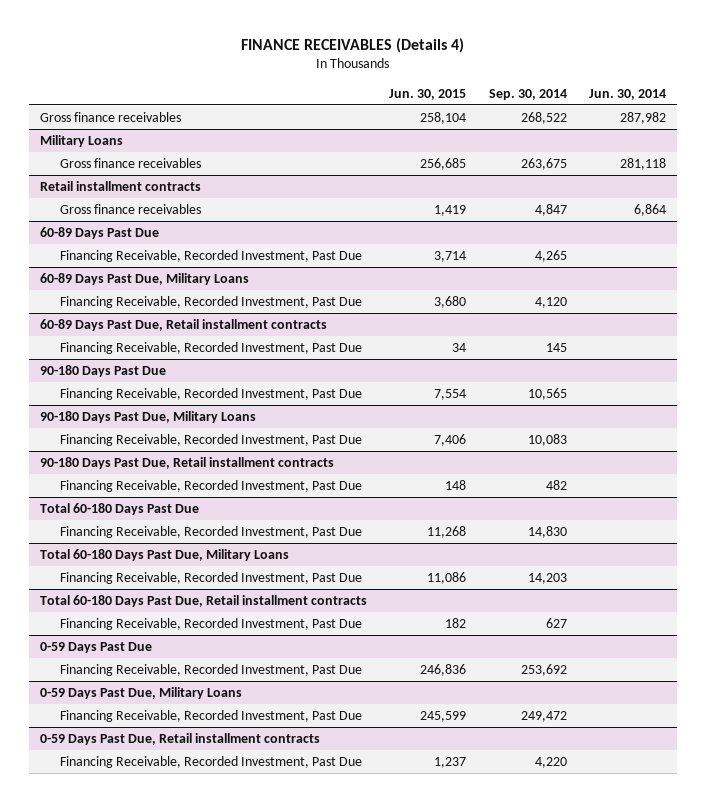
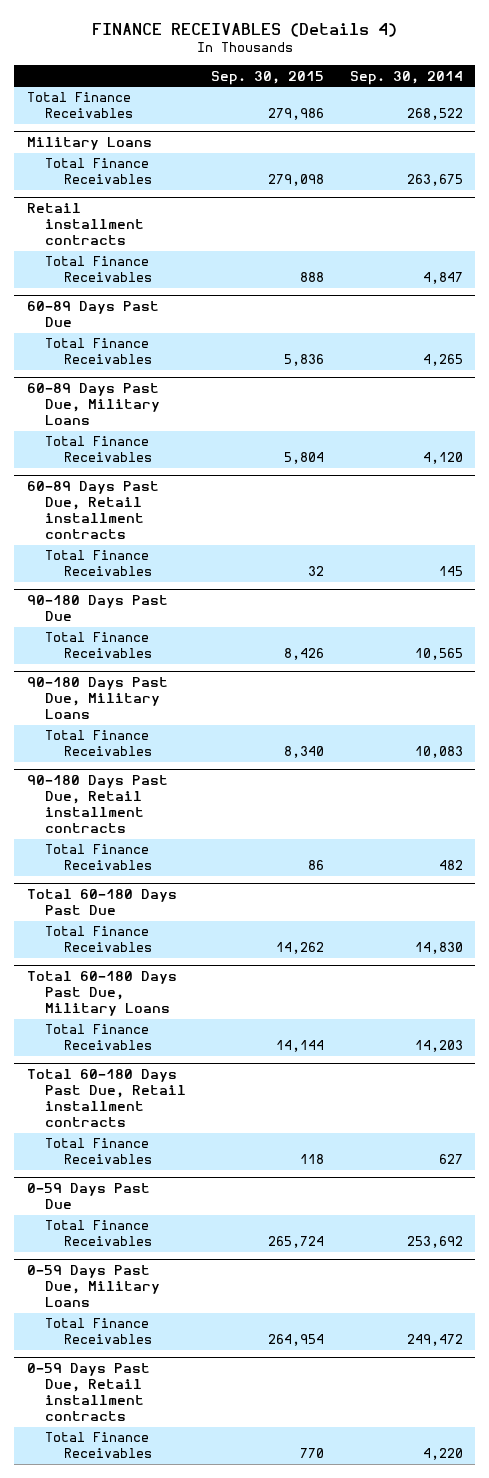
- | Jun. 30, 2015 | Sep. 30, 2014 | Jun. 30, 2014
+ | Sep. 30, 2015 | Sep. 30, 2014
- Gross finance receivables | 258,104 | 268,522 | 287,982
+ Total Finance Receivables | 279,986 | 268,522
@ Military Loans
- Gross finance receivables | 256,685 | 263,675 | 281,118
+ Total Finance Receivables | 279,098 | 263,675
@ Retail installment contracts
- Gross finance receivables | 1,419 | 4,847 | 6,864
+ Total Finance Receivables | 888 | 4,847
@ 60-89 Days Past Due
- Financing Receivable, Recorded Investment, Past Due | 3,714 | 4,265 |
+ Total Finance Receivables | 5,836 | 4,265
@ 60-89 Days Past Due, Military Loans
- Financing Receivable, Recorded Investment, Past Due | 3,680 | 4,120 |
+ Total Finance Receivables | 5,804 | 4,120
@ 60-89 Days Past Due, Retail installment contracts
- Financing Receivable, Recorded Investment, Past Due | 34 | 145 |
+ Total Finance Receivables | 32 | 145
@ 90-180 Days Past Due
- Financing Receivable, Recorded Investment, Past Due | 7,554 | 10,565 |
+ Total Finance Receivables | 8,426 | 10,565
@ 90-180 Days Past Due, Military Loans
- Financing Receivable, Recorded Investment, Past Due | 7,406 | 10,083 |
+ Total Finance Receivables | 8,340 | 10,083
@ 90-180 Days Past Due, Retail installment contracts
- Financing Receivable, Recorded Investment, Past Due | 148 | 482 |
+ Total Finance Receivables | 86 | 482
@ Total 60-180 Days Past Due
- Financing Receivable, Recorded Investment, Past Due | 11,268 | 14,830 |
+ Total Finance Receivables | 14,262 | 14,830
@ Total 60-180 Days Past Due, Military Loans
- Financing Receivable, Recorded Investment, Past Due | 11,086 | 14,203 |
+ Total Finance Receivables | 14,144 | 14,203
@ Total 60-180 Days Past Due, Retail installment contracts
- Financing Receivable, Recorded Investment, Past Due | 182 | 627 |
+ Total Finance Receivables | 118 | 627
@ 0-59 Days Past Due
- Financing Receivable, Recorded Investment, Past Due | 246,836 | 253,692 |
+ Total Finance Receivables | 265,724 | 253,692
@ 0-59 Days Past Due, Military Loans
- Financing Receivable, Recorded Investment, Past Due | 245,599 | 249,472 |
+ Total Finance Receivables | 264,954 | 249,472
@ 0-59 Days Past Due, Retail installment contracts
- Financing Receivable, Recorded Investment, Past Due | 1,237 | 4,220 |
+ Total Finance Receivables | 770 | 4,220

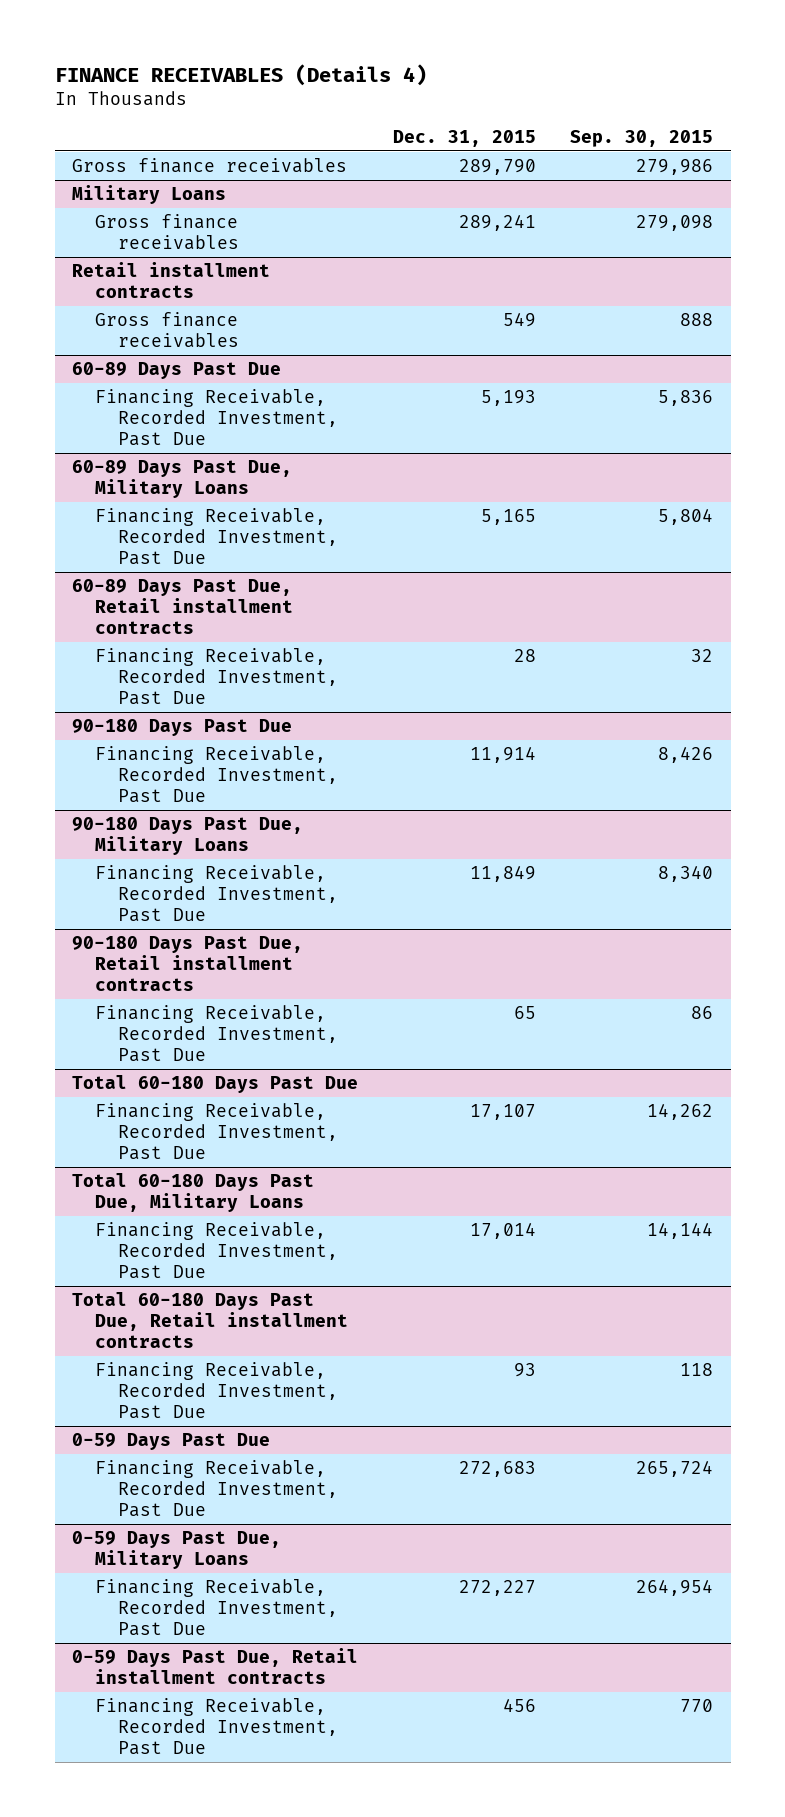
- | Sep. 30, 2015 | Sep. 30, 2014
+ | Dec. 31, 2015 | Sep. 30, 2015
- Total Finance Receivables | 279,986 | 268,522
+ Gross finance receivables | 289,790 | 279,986
@ Military Loans
- Total Finance Receivables | 279,098 | 263,675
+ Gross finance receivables | 289,241 | 279,098
@ Retail installment contracts
- Total Finance Receivables | 888 | 4,847
+ Gross finance receivables | 549 | 888
@ 60-89 Days Past Due
- Total Finance Receivables | 5,836 | 4,265
+ Financing Receivable, Recorded Investment, Past Due | 5,193 | 5,836
@ 60-89 Days Past Due, Military Loans
- Total Finance Receivables | 5,804 | 4,120
+ Financing Receivable, Recorded Investment, Past Due | 5,165 | 5,804
@ 60-89 Days Past Due, Retail installment contracts
- Total Finance Receivables | 32 | 145
+ Financing Receivable, Recorded Investment, Past Due | 28 | 32
@ 90-180 Days Past Due
- Total Finance Receivables | 8,426 | 10,565
+ Financing Receivable, Recorded Investment, Past Due | 11,914 | 8,426
@ 90-180 Days Past Due, Military Loans
- Total Finance Receivables | 8,340 | 10,083
+ Financing Receivable, Recorded Investment, Past Due | 11,849 | 8,340
@ 90-180 Days Past Due, Retail installment contracts
- Total Finance Receivables | 86 | 482
+ Financing Receivable, Recorded Investment, Past Due | 65 | 86
@ Total 60-180 Days Past Due
- Total Finance Receivables | 14,262 | 14,830
+ Financing Receivable, Recorded Investment, Past Due | 17,107 | 14,262
@ Total 60-180 Days Past Due, Military Loans
- Total Finance Receivables | 14,144 | 14,203
+ Financing Receivable, Recorded Investment, Past Due | 17,014 | 14,144
@ Total 60-180 Days Past Due, Retail installment contracts
- Total Finance Receivables | 118 | 627
+ Financing Receivable, Recorded Investment, Past Due | 93 | 118
@ 0-59 Days Past Due
- Total Finance Receivables | 265,724 | 253,692
+ Financing Receivable, Recorded Investment, Past Due | 272,683 | 265,724
@ 0-59 Days Past Due, Military Loans
- Total Finance Receivables | 264,954 | 249,472
+ Financing Receivable, Recorded Investment, Past Due | 272,227 | 264,954
@ 0-59 Days Past Due, Retail installment contracts
- Total Finance Receivables | 770 | 4,220
+ Financing Receivable, Recorded Investment, Past Due | 456 | 770

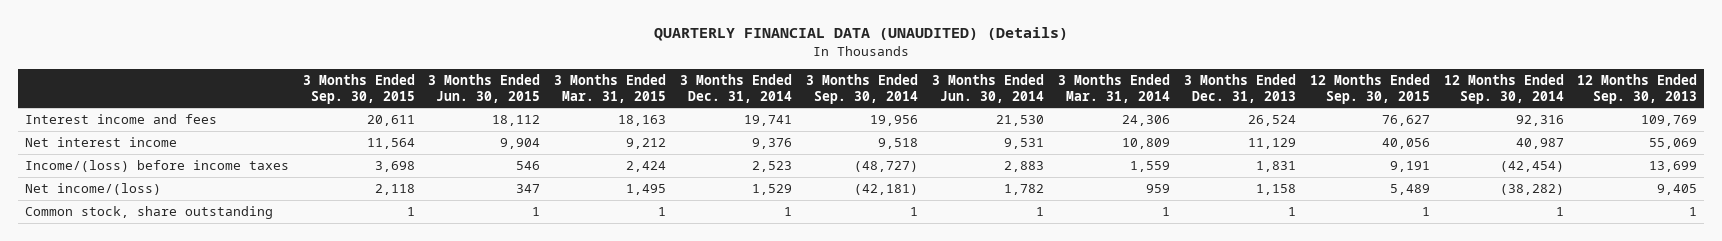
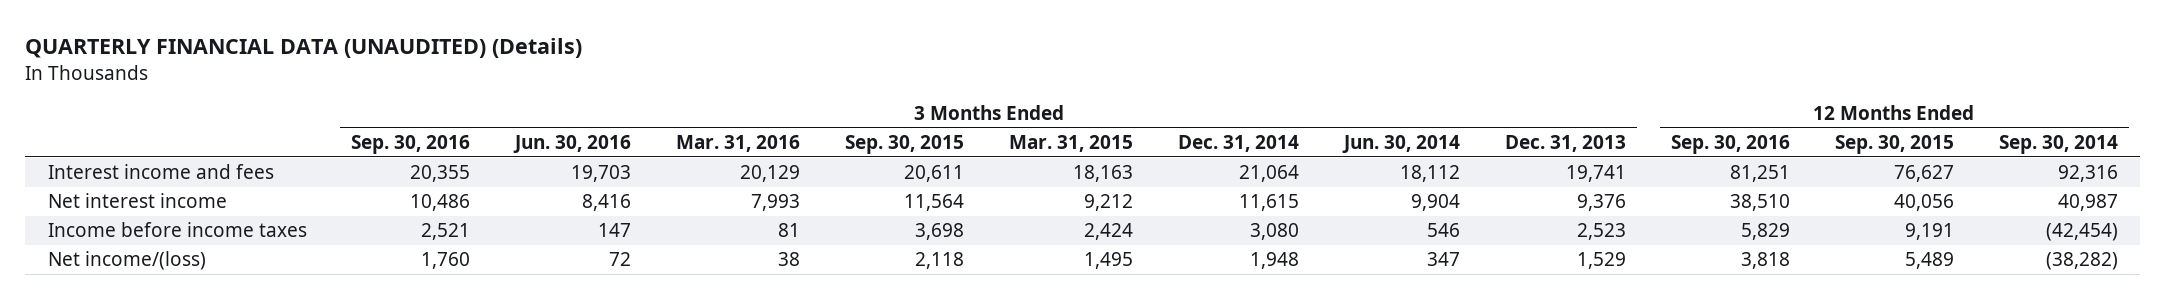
- | 3 Months Ended Sep. 30, 2015 | 3 Months Ended Jun. 30, 2015 | 3 Months Ended Mar. 31, 2015 | 3 Months Ended Dec. 31, 2014 | 3 Months Ended Sep. 30, 2014 | 3 Months Ended Jun. 30, 2014 | 3 Months Ended Mar. 31, 2014 | 3 Months Ended Dec. 31, 2013 | 12 Months Ended Sep. 30, 2015 | 12 Months Ended Sep. 30, 2014 | 12 Months Ended Sep. 30, 2013
+ | 3 Months Ended Sep. 30, 2016 | 3 Months Ended Jun. 30, 2016 | 3 Months Ended Mar. 31, 2016 | 3 Months Ended Sep. 30, 2015 | 3 Months Ended Mar. 31, 2015 | 3 Months Ended Dec. 31, 2014 | 3 Months Ended Jun. 30, 2014 | 3 Months Ended Dec. 31, 2013 | 12 Months Ended Sep. 30, 2016 | 12 Months Ended Sep. 30, 2015 | 12 Months Ended Sep. 30, 2014
- Interest income and fees | 20,611 | 18,112 | 18,163 | 19,741 | 19,956 | 21,530 | 24,306 | 26,524 | 76,627 | 92,316 | 109,769
- Net interest income | 11,564 | 9,904 | 9,212 | 9,376 | 9,518 | 9,531 | 10,809 | 11,129 | 40,056 | 40,987 | 55,069
- Income/(loss) before income taxes | 3,698 | 546 | 2,424 | 2,523 | (48,727) | 2,883 | 1,559 | 1,831 | 9,191 | (42,454) | 13,699
- Net income/(loss) | 2,118 | 347 | 1,495 | 1,529 | (42,181) | 1,782 | 959 | 1,158 | 5,489 | (38,282) | 9,405
- Common stock, share outstanding | 1 | 1 | 1 | 1 | 1 | 1 | 1 | 1 | 1 | 1 | 1
+ Interest income and fees | 20,355 | 19,703 | 20,129 | 20,611 | 18,163 | 21,064 | 18,112 | 19,741 | 81,251 | 76,627 | 92,316
+ Net interest income | 10,486 | 8,416 | 7,993 | 11,564 | 9,212 | 11,615 | 9,904 | 9,376 | 38,510 | 40,056 | 40,987
+ Income before income taxes | 2,521 | 147 | 81 | 3,698 | 2,424 | 3,080 | 546 | 2,523 | 5,829 | 9,191 | (42,454)
+ Net income/(loss) | 1,760 | 72 | 38 | 2,118 | 1,495 | 1,948 | 347 | 1,529 | 3,818 | 5,489 | (38,282)

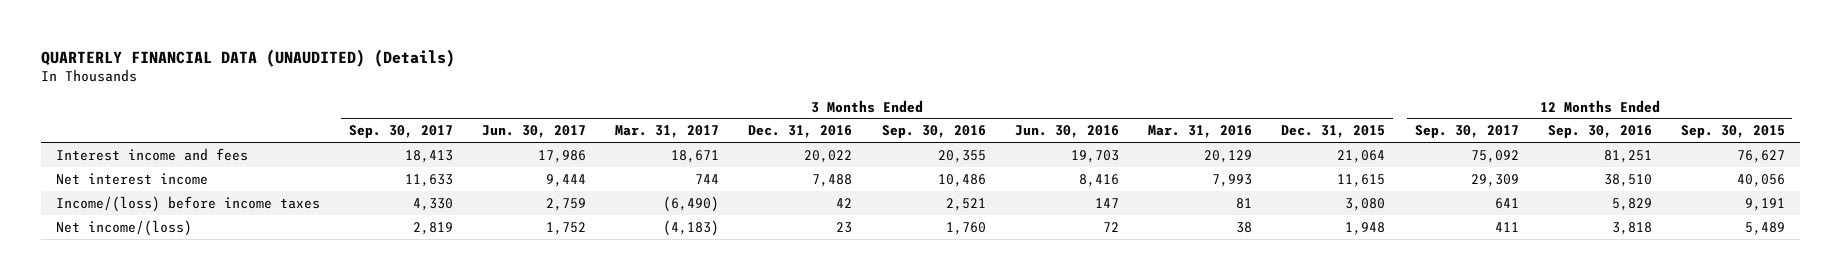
- | 3 Months Ended Sep. 30, 2016 | 3 Months Ended Jun. 30, 2016 | 3 Months Ended Mar. 31, 2016 | 3 Months Ended Sep. 30, 2015 | 3 Months Ended Mar. 31, 2015 | 3 Months Ended Dec. 31, 2014 | 3 Months Ended Jun. 30, 2014 | 3 Months Ended Dec. 31, 2013 | 12 Months Ended Sep. 30, 2016 | 12 Months Ended Sep. 30, 2015 | 12 Months Ended Sep. 30, 2014
+ | 3 Months Ended Sep. 30, 2017 | 3 Months Ended Jun. 30, 2017 | 3 Months Ended Mar. 31, 2017 | 3 Months Ended Dec. 31, 2016 | 3 Months Ended Sep. 30, 2016 | 3 Months Ended Jun. 30, 2016 | 3 Months Ended Mar. 31, 2016 | 3 Months Ended Dec. 31, 2015 | 12 Months Ended Sep. 30, 2017 | 12 Months Ended Sep. 30, 2016 | 12 Months Ended Sep. 30, 2015
- Income before income taxes | 2,521 | 147 | 81 | 3,698 | 2,424 | 3,080 | 546 | 2,523 | 5,829 | 9,191 | (42,454)
+ Income/(loss) before income taxes | 4,330 | 2,759 | (6,490) | 42 | 2,521 | 147 | 81 | 3,080 | 641 | 5,829 | 9,191

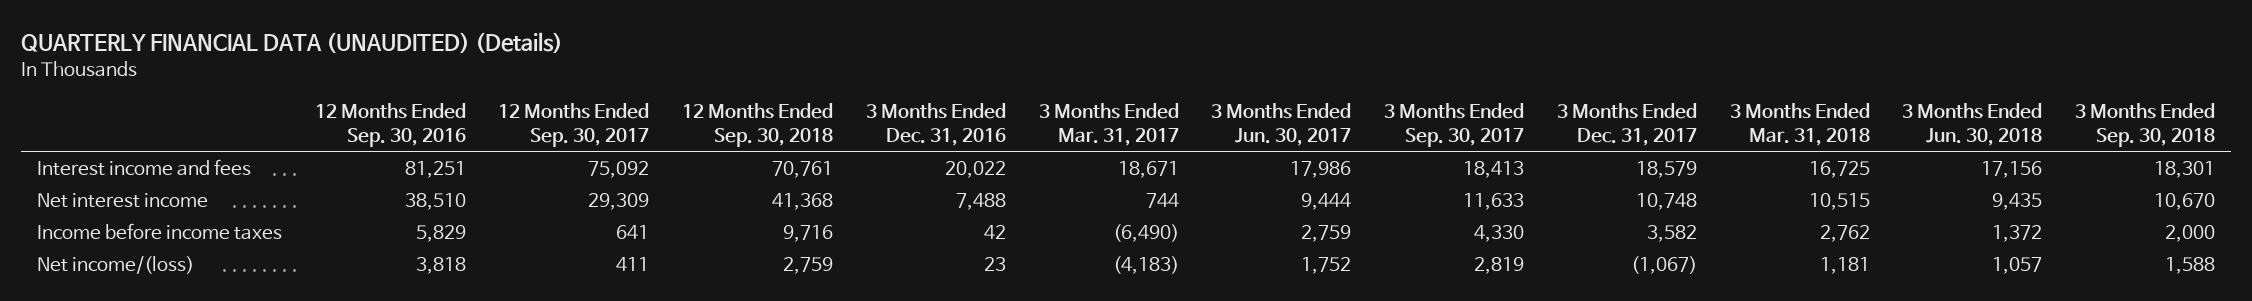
- | 3 Months Ended Sep. 30, 2017 | 3 Months Ended Jun. 30, 2017 | 3 Months Ended Mar. 31, 2017 | 3 Months Ended Dec. 31, 2016 | 3 Months Ended Sep. 30, 2016 | 3 Months Ended Jun. 30, 2016 | 3 Months Ended Mar. 31, 2016 | 3 Months Ended Dec. 31, 2015 | 12 Months Ended Sep. 30, 2017 | 12 Months Ended Sep. 30, 2016 | 12 Months Ended Sep. 30, 2015
+ | 12 Months Ended Sep. 30, 2016 | 12 Months Ended Sep. 30, 2017 | 12 Months Ended Sep. 30, 2018 | 3 Months Ended Dec. 31, 2016 | 3 Months Ended Mar. 31, 2017 | 3 Months Ended Jun. 30, 2017 | 3 Months Ended Sep. 30, 2017 | 3 Months Ended Dec. 31, 2017 | 3 Months Ended Mar. 31, 2018 | 3 Months Ended Jun. 30, 2018 | 3 Months Ended Sep. 30, 2018
- Income/(loss) before income taxes | 4,330 | 2,759 | (6,490) | 42 | 2,521 | 147 | 81 | 3,080 | 641 | 5,829 | 9,191
+ Income before income taxes | 5,829 | 641 | 9,716 | 42 | (6,490) | 2,759 | 4,330 | 3,582 | 2,762 | 1,372 | 2,000

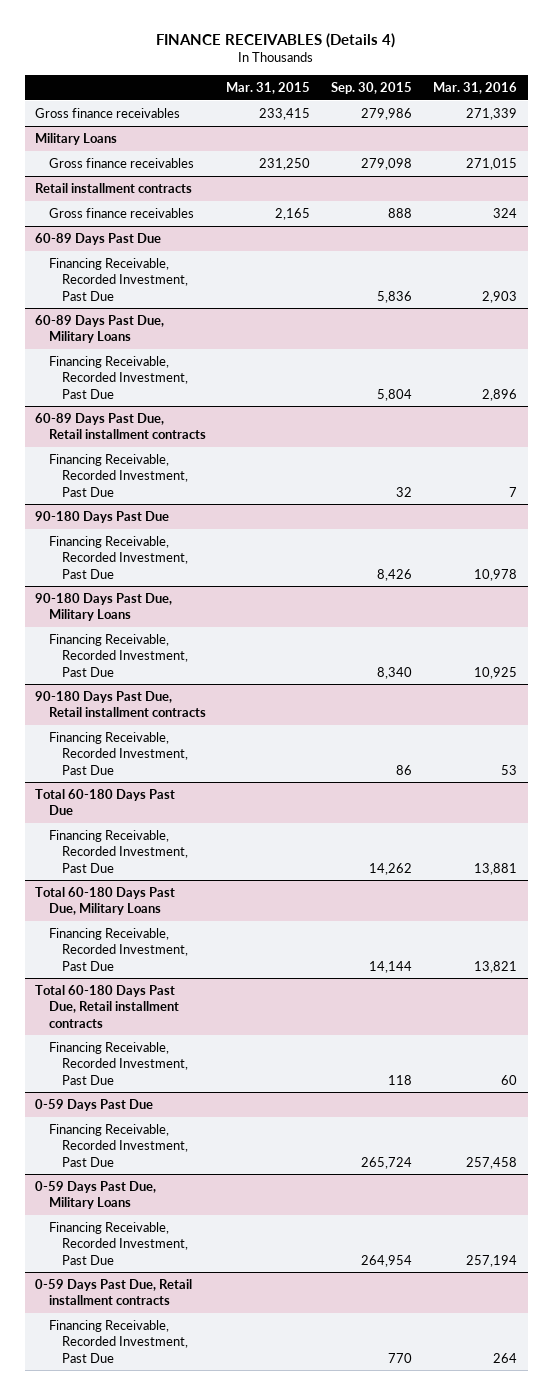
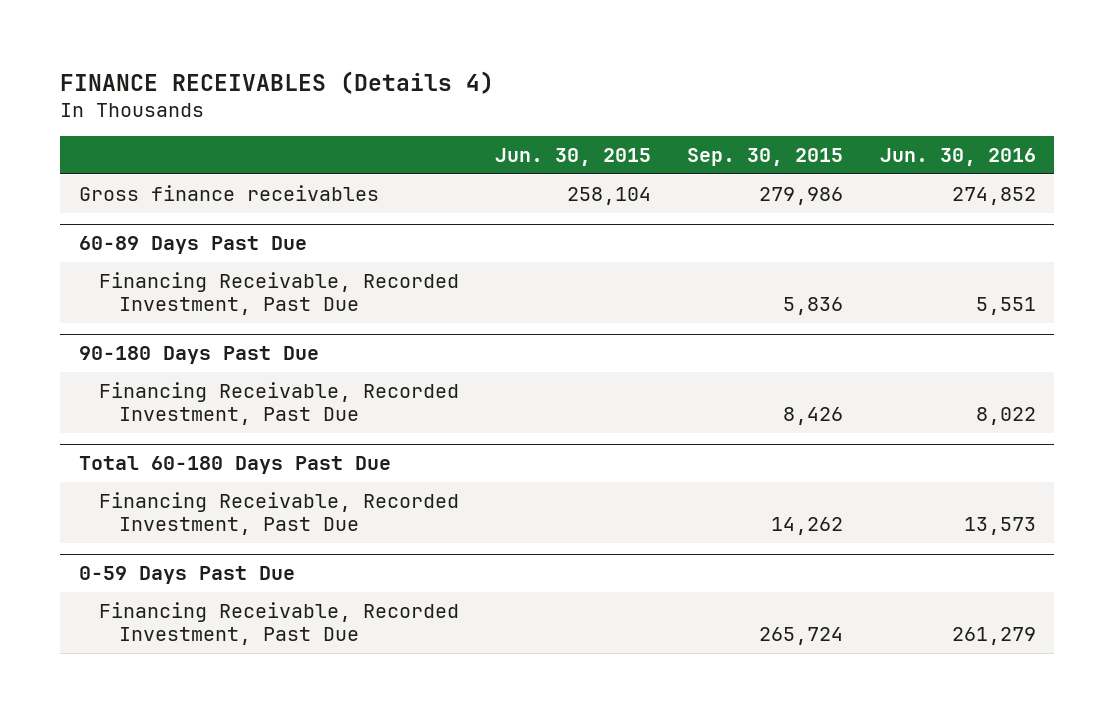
- | Mar. 31, 2015 | Sep. 30, 2015 | Mar. 31, 2016
+ | Jun. 30, 2015 | Sep. 30, 2015 | Jun. 30, 2016
- Military Loans
- Gross finance receivables | 231,250 | 279,098 | 271,015
- Retail installment contracts
- Gross finance receivables | 2,165 | 888 | 324
- 60-89 Days Past Due, Military Loans
- Financing Receivable, Recorded Investment, Past Due | | 5,804 | 2,896
- 60-89 Days Past Due, Retail installment contracts
- Financing Receivable, Recorded Investment, Past Due | | 32 | 7
- 90-180 Days Past Due, Military Loans
- Financing Receivable, Recorded Investment, Past Due | | 8,340 | 10,925
- 90-180 Days Past Due, Retail installment contracts
- Financing Receivable, Recorded Investment, Past Due | | 86 | 53
- Total 60-180 Days Past Due, Military Loans
- Financing Receivable, Recorded Investment, Past Due | | 14,144 | 13,821
- Total 60-180 Days Past Due, Retail installment contracts
- Financing Receivable, Recorded Investment, Past Due | | 118 | 60
- 0-59 Days Past Due, Military Loans
- Financing Receivable, Recorded Investment, Past Due | | 264,954 | 257,194
- 0-59 Days Past Due, Retail installment contracts
- Financing Receivable, Recorded Investment, Past Due | | 770 | 264

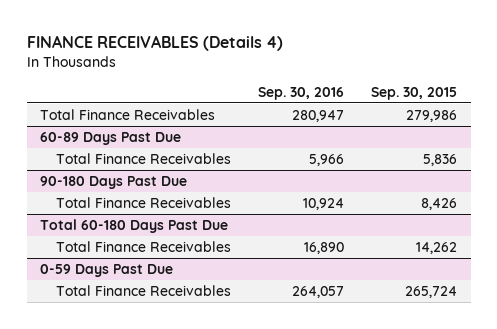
- | Jun. 30, 2015 | Sep. 30, 2015 | Jun. 30, 2016
+ | Sep. 30, 2016 | Sep. 30, 2015
- Gross finance receivables | 258,104 | 279,986 | 274,852
+ Total Finance Receivables | 280,947 | 279,986
@ 60-89 Days Past Due
- Financing Receivable, Recorded Investment, Past Due | | 5,836 | 5,551
+ Total Finance Receivables | 5,966 | 5,836
@ 90-180 Days Past Due
- Financing Receivable, Recorded Investment, Past Due | | 8,426 | 8,022
+ Total Finance Receivables | 10,924 | 8,426
@ Total 60-180 Days Past Due
- Financing Receivable, Recorded Investment, Past Due | | 14,262 | 13,573
+ Total Finance Receivables | 16,890 | 14,262
@ 0-59 Days Past Due
- Financing Receivable, Recorded Investment, Past Due | | 265,724 | 261,279
+ Total Finance Receivables | 264,057 | 265,724

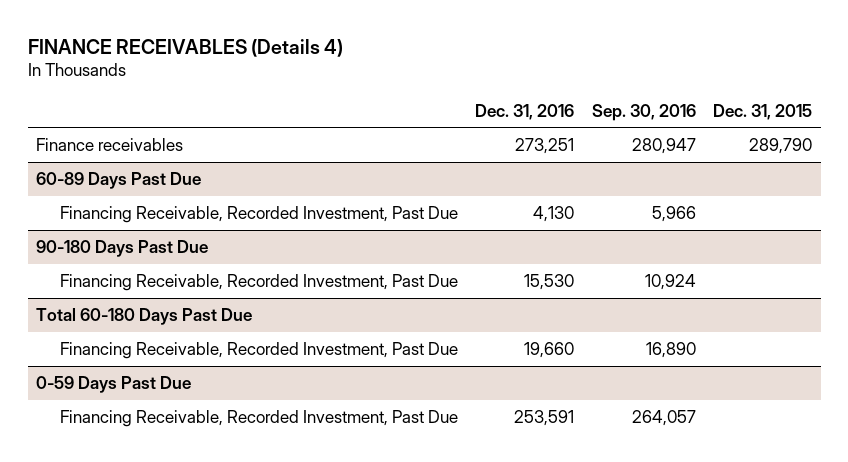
- | Sep. 30, 2016 | Sep. 30, 2015
+ | Dec. 31, 2016 | Sep. 30, 2016 | Dec. 31, 2015
- Total Finance Receivables | 280,947 | 279,986
+ Finance receivables | 273,251 | 280,947 | 289,790
@ 60-89 Days Past Due
- Total Finance Receivables | 5,966 | 5,836
+ Financing Receivable, Recorded Investment, Past Due | 4,130 | 5,966 |
@ 90-180 Days Past Due
- Total Finance Receivables | 10,924 | 8,426
+ Financing Receivable, Recorded Investment, Past Due | 15,530 | 10,924 |
@ Total 60-180 Days Past Due
- Total Finance Receivables | 16,890 | 14,262
+ Financing Receivable, Recorded Investment, Past Due | 19,660 | 16,890 |
@ 0-59 Days Past Due
- Total Finance Receivables | 264,057 | 265,724
+ Financing Receivable, Recorded Investment, Past Due | 253,591 | 264,057 |

